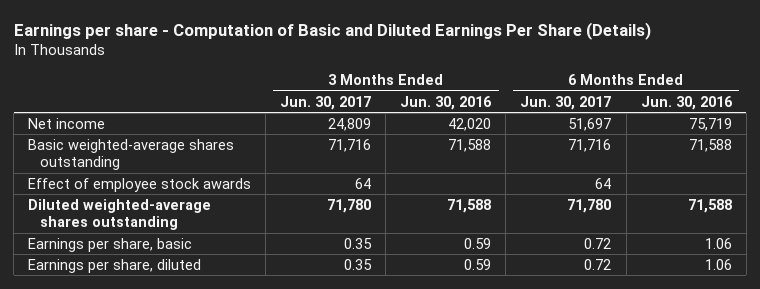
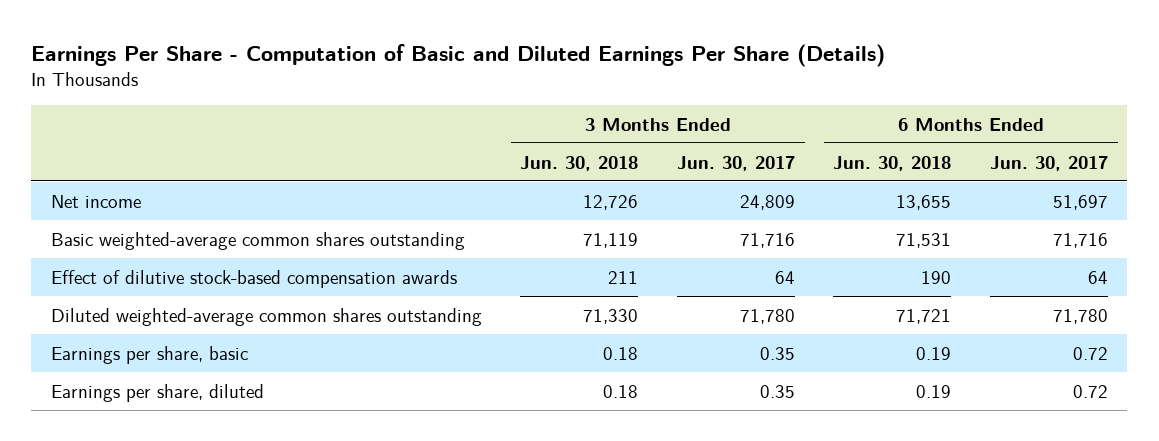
- Earnings per share - Computation of Basic and Diluted Earnings Per Share (Details)
+ Earnings Per Share - Computation of Basic and Diluted Earnings Per Share (Details)
- | 3 Months Ended Jun. 30, 2017 | 3 Months Ended Jun. 30, 2016 | 6 Months Ended Jun. 30, 2017 | 6 Months Ended Jun. 30, 2016
+ | 3 Months Ended Jun. 30, 2018 | 3 Months Ended Jun. 30, 2017 | 6 Months Ended Jun. 30, 2018 | 6 Months Ended Jun. 30, 2017
- Basic weighted-average shares outstanding | 71,716 | 71,588 | 71,716 | 71,588
- Effect of employee stock awards | 64 | | 64 |
- Diluted weighted-average shares outstanding | 71,780 | 71,588 | 71,780 | 71,588
+ Basic weighted-average common shares outstanding | 71,119 | 71,716 | 71,531 | 71,716
+ Effect of dilutive stock-based compensation awards | 211 | 64 | 190 | 64
+ Diluted weighted-average common shares outstanding | 71,330 | 71,780 | 71,721 | 71,780

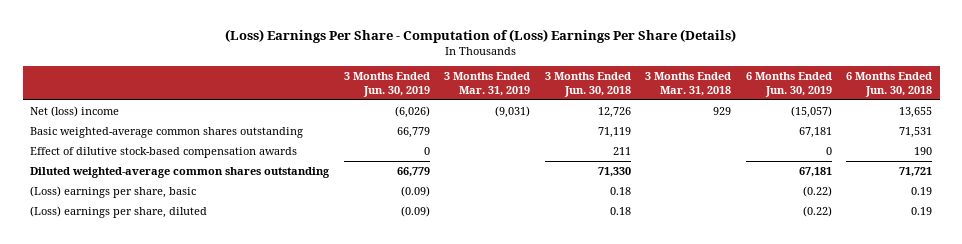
- Earnings Per Share - Computation of Basic and Diluted Earnings Per Share (Details)
+ (Loss) Earnings Per Share - Computation of (Loss) Earnings Per Share (Details)
- | 3 Months Ended Jun. 30, 2018 | 3 Months Ended Jun. 30, 2017 | 6 Months Ended Jun. 30, 2018 | 6 Months Ended Jun. 30, 2017
+ | 3 Months Ended Jun. 30, 2019 | 3 Months Ended Mar. 31, 2019 | 3 Months Ended Jun. 30, 2018 | 3 Months Ended Mar. 31, 2018 | 6 Months Ended Jun. 30, 2019 | 6 Months Ended Jun. 30, 2018
- Net income | 12,726 | 24,809 | 13,655 | 51,697
+ Net (loss) income | (6,026) | (9,031) | 12,726 | 929 | (15,057) | 13,655
- Earnings per share, basic | 0.18 | 0.35 | 0.19 | 0.72
- Earnings per share, diluted | 0.18 | 0.35 | 0.19 | 0.72
+ (Loss) earnings per share, basic | (0.09) | | 0.18 | | (0.22) | 0.19
+ (Loss) earnings per share, diluted | (0.09) | | 0.18 | | (0.22) | 0.19

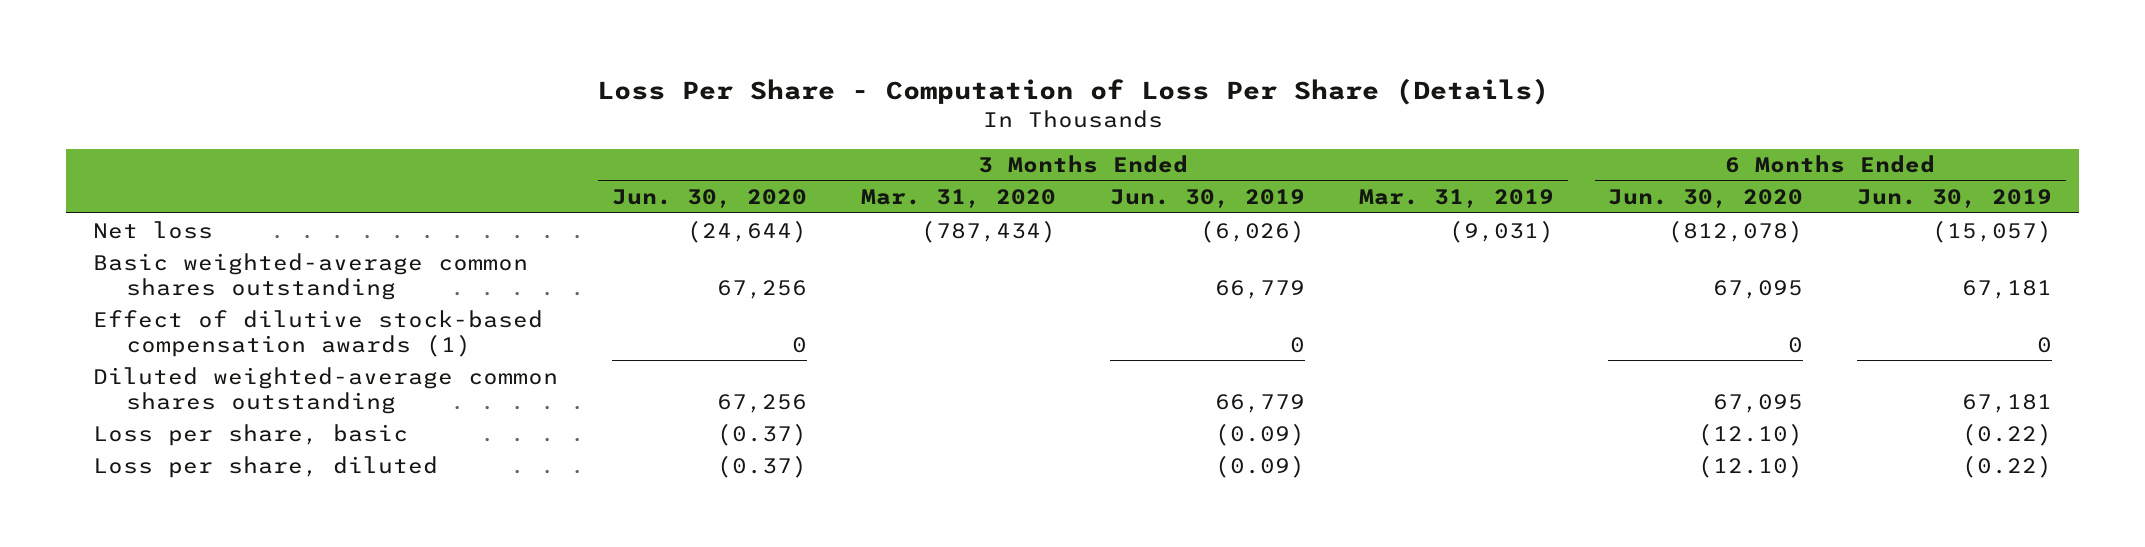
- (Loss) Earnings Per Share - Computation of (Loss) Earnings Per Share (Details)
+ Loss Per Share - Computation of Loss Per Share (Details)
- | 3 Months Ended Jun. 30, 2019 | 3 Months Ended Mar. 31, 2019 | 3 Months Ended Jun. 30, 2018 | 3 Months Ended Mar. 31, 2018 | 6 Months Ended Jun. 30, 2019 | 6 Months Ended Jun. 30, 2018
+ | 3 Months Ended Jun. 30, 2020 | 3 Months Ended Mar. 31, 2020 | 3 Months Ended Jun. 30, 2019 | 3 Months Ended Mar. 31, 2019 | 6 Months Ended Jun. 30, 2020 | 6 Months Ended Jun. 30, 2019
- Net (loss) income | (6,026) | (9,031) | 12,726 | 929 | (15,057) | 13,655
+ Net loss | (24,644) | (787,434) | (6,026) | (9,031) | (812,078) | (15,057)
- Effect of dilutive stock-based compensation awards | 0 | | 211 | | 0 | 190
+ Effect of dilutive stock-based compensation awards (1) | 0 | | 0 | | 0 | 0
- (Loss) earnings per share, basic | (0.09) | | 0.18 | | (0.22) | 0.19
- (Loss) earnings per share, diluted | (0.09) | | 0.18 | | (0.22) | 0.19
+ Loss per share, basic | (0.37) | | (0.09) | | (12.10) | (0.22)
+ Loss per share, diluted | (0.37) | | (0.09) | | (12.10) | (0.22)

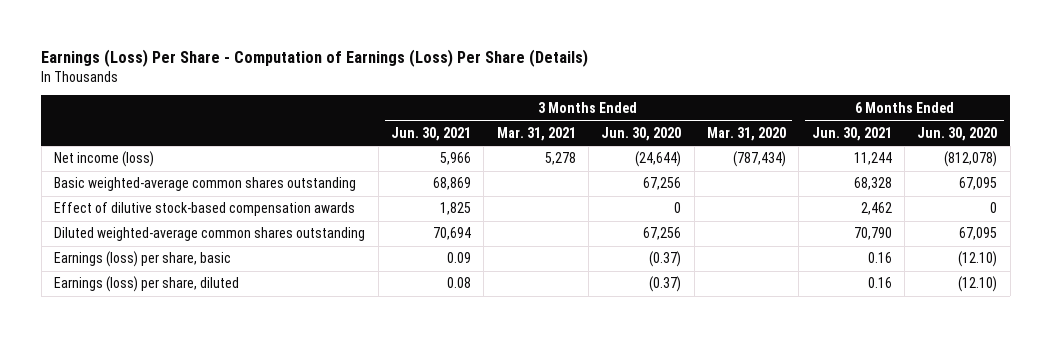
- Loss Per Share - Computation of Loss Per Share (Details)
+ Earnings (Loss) Per Share - Computation of Earnings (Loss) Per Share (Details)
- | 3 Months Ended Jun. 30, 2020 | 3 Months Ended Mar. 31, 2020 | 3 Months Ended Jun. 30, 2019 | 3 Months Ended Mar. 31, 2019 | 6 Months Ended Jun. 30, 2020 | 6 Months Ended Jun. 30, 2019
+ | 3 Months Ended Jun. 30, 2021 | 3 Months Ended Mar. 31, 2021 | 3 Months Ended Jun. 30, 2020 | 3 Months Ended Mar. 31, 2020 | 6 Months Ended Jun. 30, 2021 | 6 Months Ended Jun. 30, 2020
- Net loss | (24,644) | (787,434) | (6,026) | (9,031) | (812,078) | (15,057)
+ Net income (loss) | 5,966 | 5,278 | (24,644) | (787,434) | 11,244 | (812,078)
- Effect of dilutive stock-based compensation awards (1) | 0 | | 0 | | 0 | 0
+ Effect of dilutive stock-based compensation awards | 1,825 | | 0 | | 2,462 | 0
- Loss per share, basic | (0.37) | | (0.09) | | (12.10) | (0.22)
- Loss per share, diluted | (0.37) | | (0.09) | | (12.10) | (0.22)
+ Earnings (loss) per share, basic | 0.09 | | (0.37) | | 0.16 | (12.10)
+ Earnings (loss) per share, diluted | 0.08 | | (0.37) | | 0.16 | (12.10)

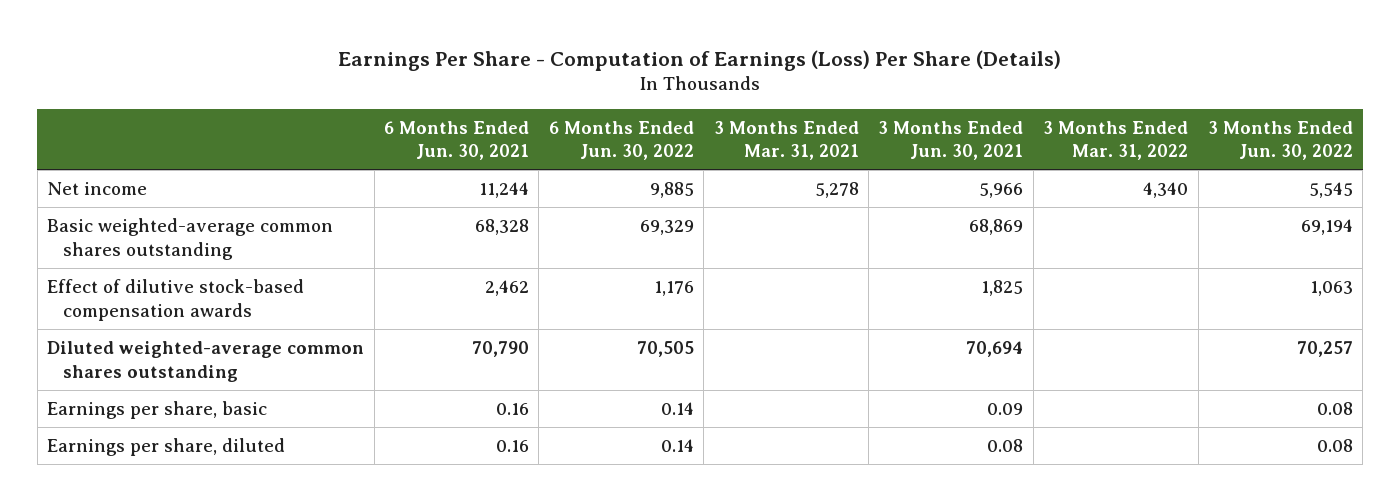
- Earnings (Loss) Per Share - Computation of Earnings (Loss) Per Share (Details)
+ Earnings Per Share - Computation of Earnings (Loss) Per Share (Details)
- | 3 Months Ended Jun. 30, 2021 | 3 Months Ended Mar. 31, 2021 | 3 Months Ended Jun. 30, 2020 | 3 Months Ended Mar. 31, 2020 | 6 Months Ended Jun. 30, 2021 | 6 Months Ended Jun. 30, 2020
+ | 6 Months Ended Jun. 30, 2021 | 6 Months Ended Jun. 30, 2022 | 3 Months Ended Mar. 31, 2021 | 3 Months Ended Jun. 30, 2021 | 3 Months Ended Mar. 31, 2022 | 3 Months Ended Jun. 30, 2022
- Net income (loss) | 5,966 | 5,278 | (24,644) | (787,434) | 11,244 | (812,078)
+ Net income | 11,244 | 9,885 | 5,278 | 5,966 | 4,340 | 5,545
- Earnings (loss) per share, basic | 0.09 | | (0.37) | | 0.16 | (12.10)
- Earnings (loss) per share, diluted | 0.08 | | (0.37) | | 0.16 | (12.10)
+ Earnings per share, basic | 0.16 | 0.14 | | 0.09 | | 0.08
+ Earnings per share, diluted | 0.16 | 0.14 | | 0.08 | | 0.08

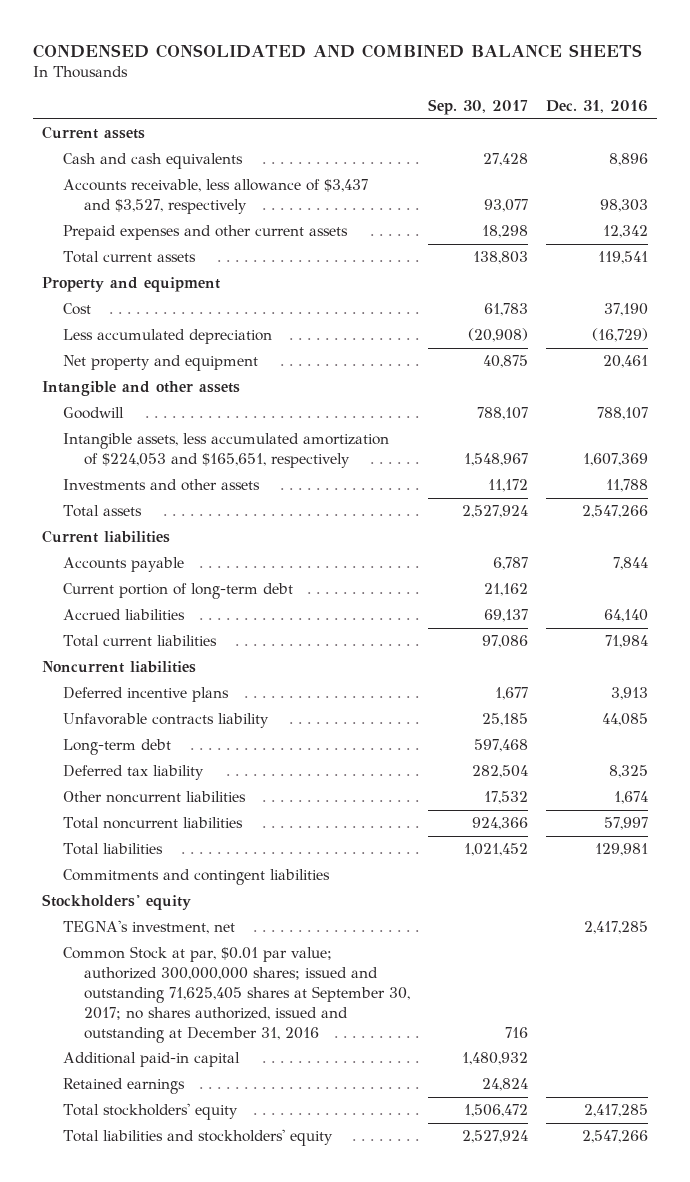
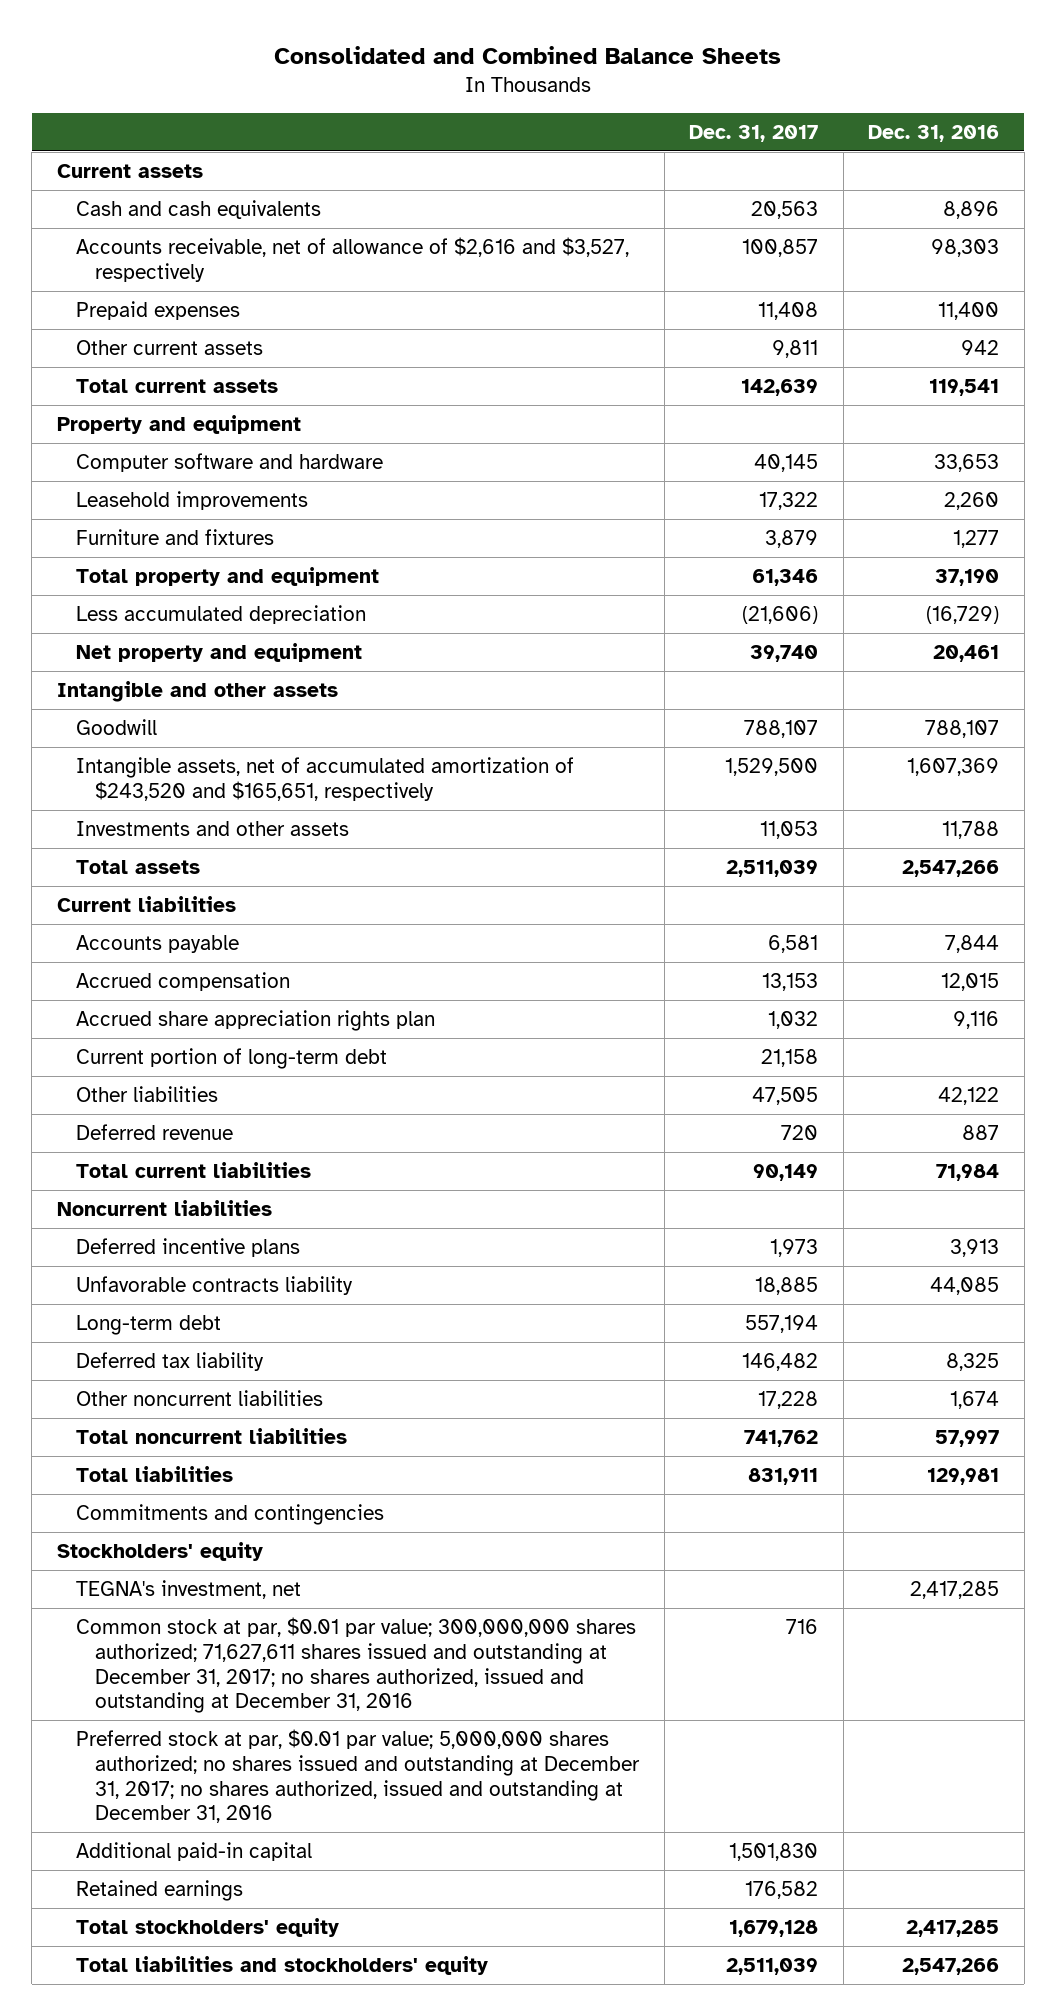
- CONDENSED CONSOLIDATED AND COMBINED BALANCE SHEETS
+ Consolidated and Combined Balance Sheets
- | Sep. 30, 2017 | Dec. 31, 2016
+ | Dec. 31, 2017 | Dec. 31, 2016
- Accounts receivable, less allowance of $3,437 and $3,527, respectively | 93,077 | 98,303
- Prepaid expenses and other current assets | 18,298 | 12,342
+ Accounts receivable, net of allowance of $2,616 and $3,527, respectively | 100,857 | 98,303
+ Prepaid expenses | 11,408 | 11,400
+ Other current assets | 9,811 | 942
- Cost | 61,783 | 37,190
+ Computer software and hardware | 40,145 | 33,653
+ Leasehold improvements | 17,322 | 2,260
+ Furniture and fixtures | 3,879 | 1,277
+ Total property and equipment | 61,346 | 37,190
- Intangible assets, less accumulated amortization of $224,053 and $165,651, respectively | 1,548,967 | 1,607,369
+ Intangible assets, net of accumulated amortization of $243,520 and $165,651, respectively | 1,529,500 | 1,607,369
+ Accrued compensation | 13,153 | 12,015
+ Accrued share appreciation rights plan | 1,032 | 9,116
- Accrued liabilities | 69,137 | 64,140
+ Other liabilities | 47,505 | 42,122
+ Deferred revenue | 720 | 887
- Commitments and contingent liabilities
+ Commitments and contingencies
- Common Stock at par, $0.01 par value; authorized 300,000,000 shares; issued and outstanding 71,625,405 shares at September 30, 2017; no shares authorized, issued and outstanding at December 31, 2016 | 716 |
+ Common stock at par, $0.01 par value; 300,000,000 shares authorized; 71,627,611 shares issued and outstanding at December 31, 2017; no shares authorized, issued and outstanding at December 31, 2016 | 716 |
+ Preferred stock at par, $0.01 par value; 5,000,000 shares authorized; no shares issued and outstanding at December 31, 2017; no shares authorized, issued and outstanding at December 31, 2016

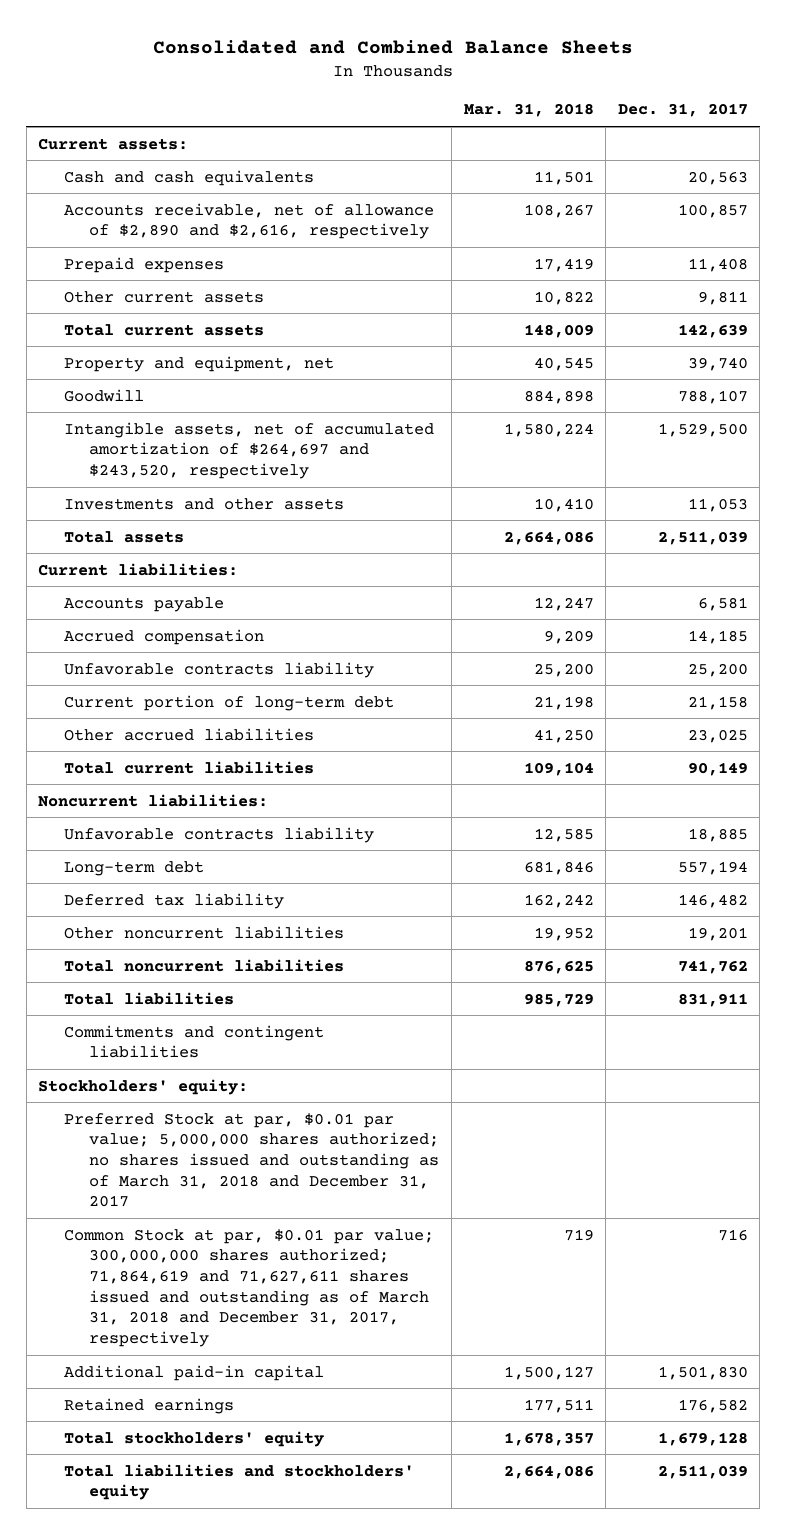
- | Dec. 31, 2017 | Dec. 31, 2016
+ | Mar. 31, 2018 | Dec. 31, 2017
- Current assets
+ Current assets:
- Accounts receivable, net of allowance of $2,616 and $3,527, respectively | 100,857 | 98,303
+ Accounts receivable, net of allowance of $2,890 and $2,616, respectively | 108,267 | 100,857
- Property and equipment
- Computer software and hardware | 40,145 | 33,653
- Leasehold improvements | 17,322 | 2,260
- Furniture and fixtures | 3,879 | 1,277
- Total property and equipment | 61,346 | 37,190
- Less accumulated depreciation | (21,606) | (16,729)
- Net property and equipment | 39,740 | 20,461
- Intangible and other assets
+ Property and equipment, net | 40,545 | 39,740
- Intangible assets, net of accumulated amortization of $243,520 and $165,651, respectively | 1,529,500 | 1,607,369
+ Intangible assets, net of accumulated amortization of $264,697 and $243,520, respectively | 1,580,224 | 1,529,500
- Current liabilities
+ Current liabilities:
- Accrued compensation | 13,153 | 12,015
- Accrued share appreciation rights plan | 1,032 | 9,116
+ Accrued compensation | 9,209 | 14,185
+ Unfavorable contracts liability | 25,200 | 25,200
- Other liabilities | 47,505 | 42,122
- Deferred revenue | 720 | 887
+ Other accrued liabilities | 41,250 | 23,025
- Noncurrent liabilities
- Deferred incentive plans | 1,973 | 3,913
+ Noncurrent liabilities:
- Other noncurrent liabilities | 17,228 | 1,674
+ Other noncurrent liabilities | 19,952 | 19,201
- Commitments and contingencies
- Stockholders' equity
- TEGNA's investment, net | | 2,417,285
- Common stock at par, $0.01 par value; 300,000,000 shares authorized; 71,627,611 shares issued and outstanding at December 31, 2017; no shares authorized, issued and outstanding at December 31, 2016 | 716 |
- Preferred stock at par, $0.01 par value; 5,000,000 shares authorized; no shares issued and outstanding at December 31, 2017; no shares authorized, issued and outstanding at December 31, 2016
+ Commitments and contingent liabilities
+ Stockholders' equity:
+ Preferred Stock at par, $0.01 par value; 5,000,000 shares authorized; no shares issued and outstanding as of March 31, 2018 and December 31, 2017
+ Common Stock at par, $0.01 par value; 300,000,000 shares authorized; 71,864,619 and 71,627,611 shares issued and outstanding as of March 31, 2018 and December 31, 2017, respectively | 719 | 716

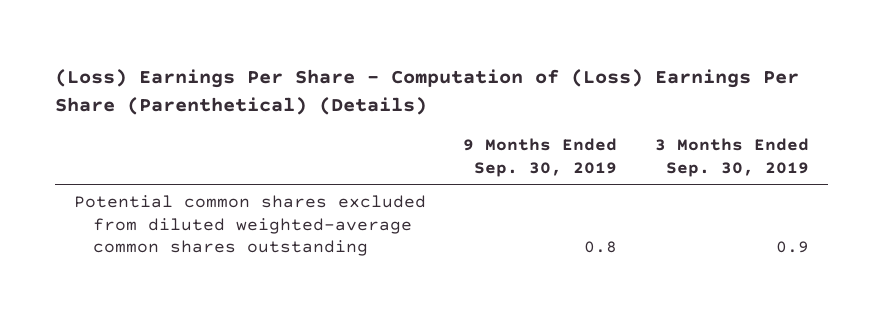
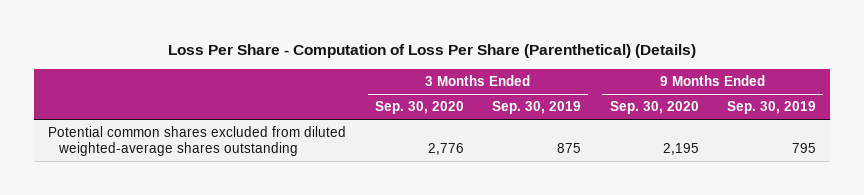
- (Loss) Earnings Per Share - Computation of (Loss) Earnings Per Share (Parenthetical) (Details)
+ Loss Per Share - Computation of Loss Per Share (Parenthetical) (Details)
- | 9 Months Ended Sep. 30, 2019 | 3 Months Ended Sep. 30, 2019
+ | 3 Months Ended Sep. 30, 2020 | 3 Months Ended Sep. 30, 2019 | 9 Months Ended Sep. 30, 2020 | 9 Months Ended Sep. 30, 2019
- Potential common shares excluded from diluted weighted-average common shares outstanding | 0.8 | 0.9
+ Potential common shares excluded from diluted weighted-average shares outstanding | 2,776 | 875 | 2,195 | 795

